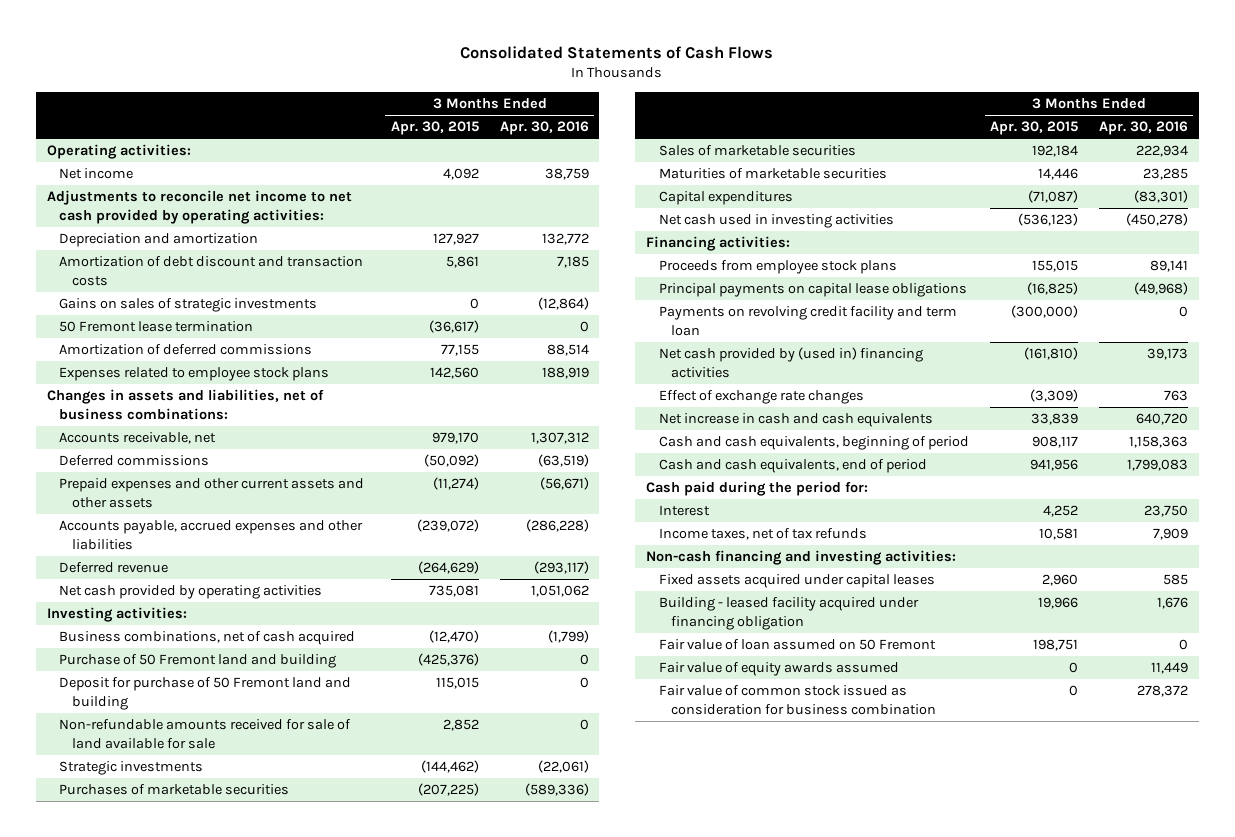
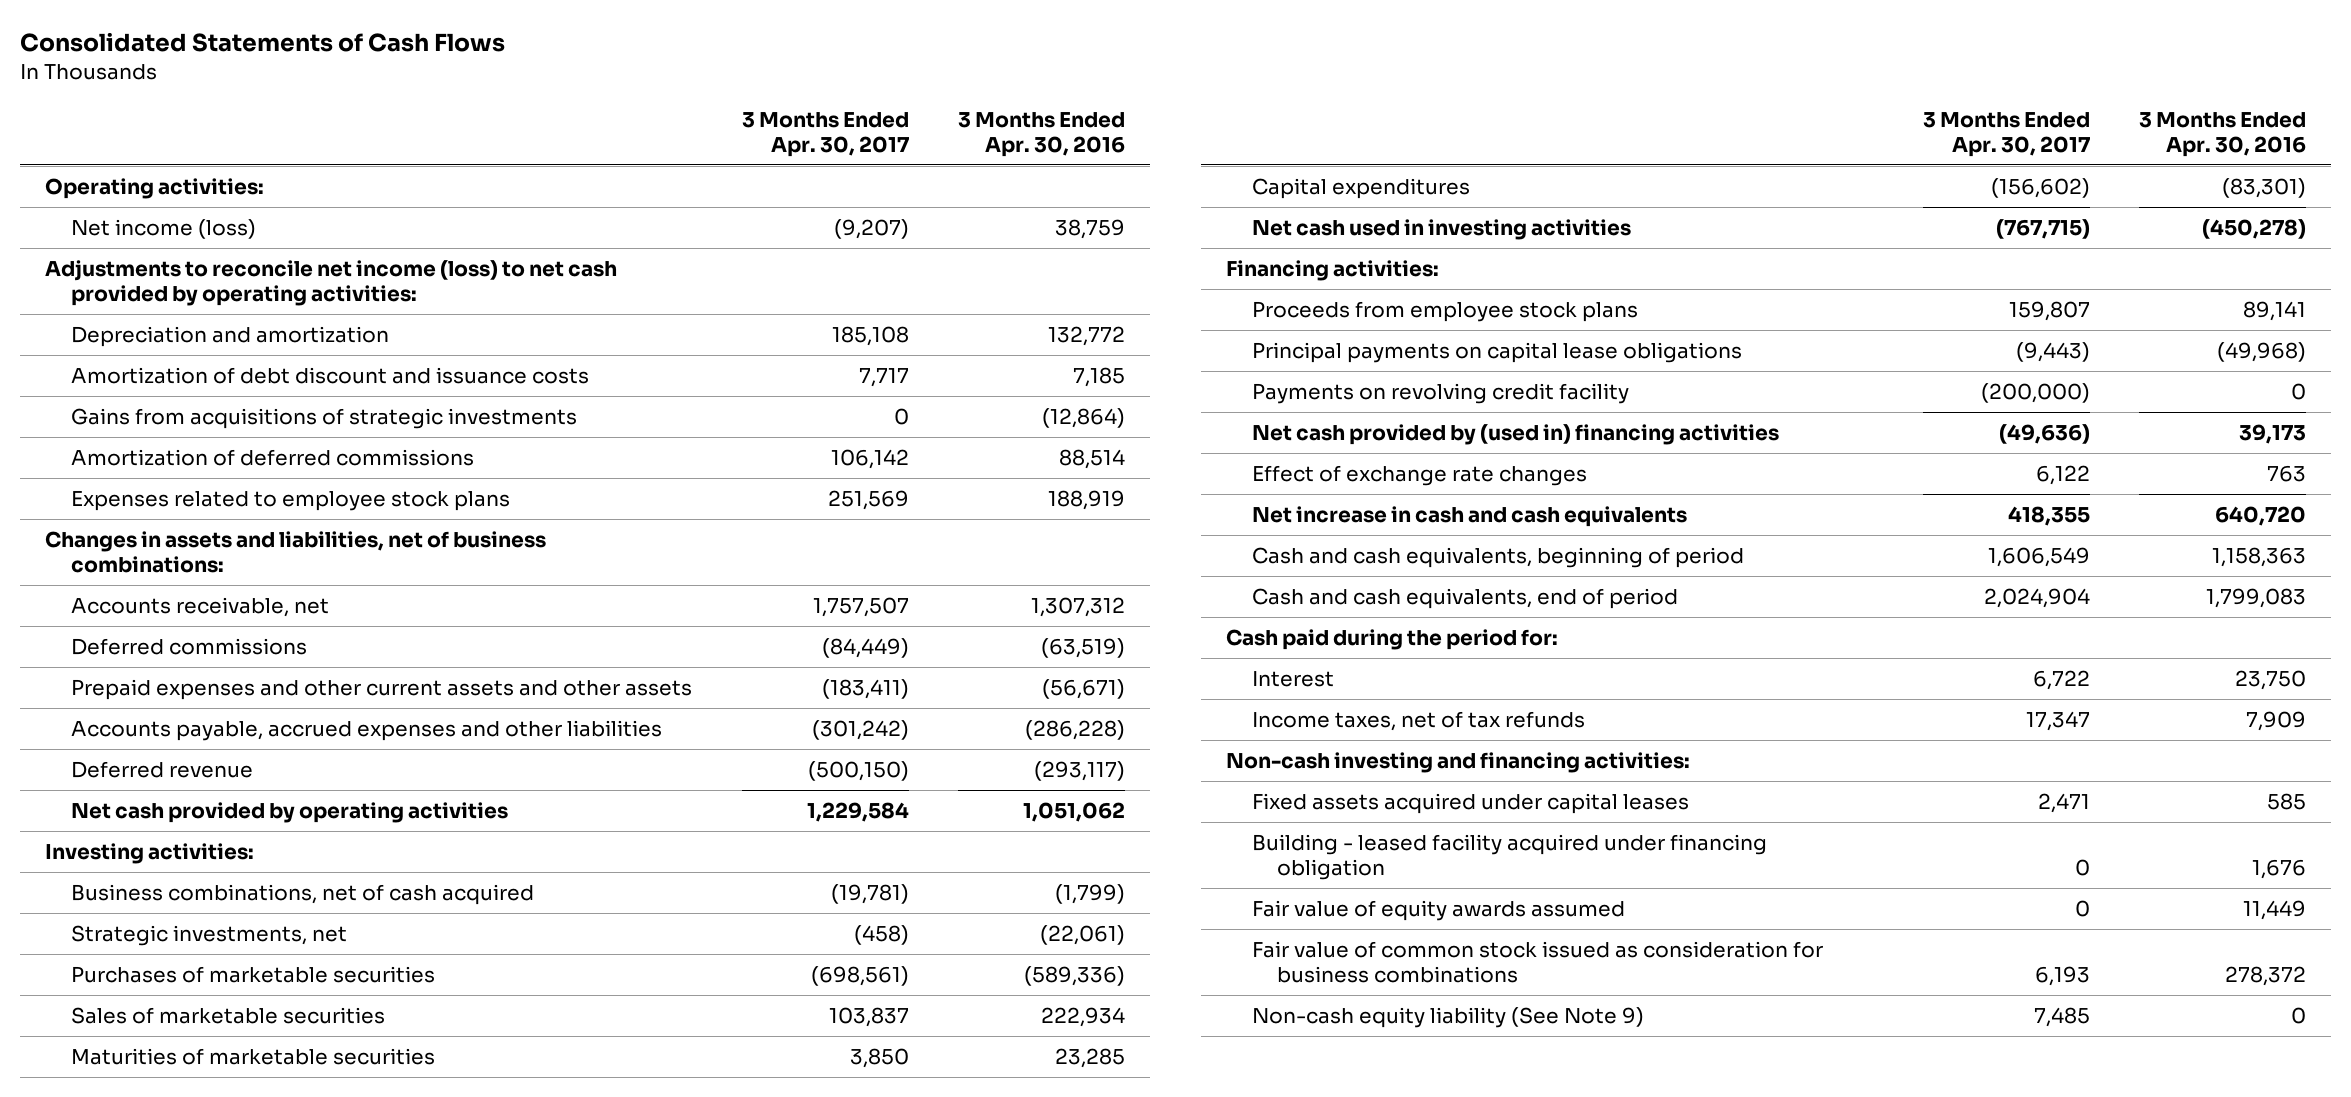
- | 3 Months Ended Apr. 30, 2015 | 3 Months Ended Apr. 30, 2016
+ | 3 Months Ended Apr. 30, 2017 | 3 Months Ended Apr. 30, 2016
- Net income | 4,092 | 38,759
- Adjustments to reconcile net income to net cash provided by operating activities:
+ Net income (loss) | (9,207) | 38,759
+ Adjustments to reconcile net income (loss) to net cash provided by operating activities:
- Amortization of debt discount and transaction costs | 5,861 | 7,185
- Gains on sales of strategic investments | 0 | (12,864)
- 50 Fremont lease termination | (36,617) | 0
+ Amortization of debt discount and issuance costs | 7,717 | 7,185
+ Gains from acquisitions of strategic investments | 0 | (12,864)
- Purchase of 50 Fremont land and building | (425,376) | 0
- Deposit for purchase of 50 Fremont land and building | 115,015 | 0
- Non-refundable amounts received for sale of land available for sale | 2,852 | 0
- Strategic investments | (144,462) | (22,061)
+ Strategic investments, net | (458) | (22,061)
- Payments on revolving credit facility and term loan | (300,000) | 0
+ Payments on revolving credit facility | (200,000) | 0
- Non-cash financing and investing activities:
+ Non-cash investing and financing activities:
- Fair value of loan assumed on 50 Fremont | 198,751 | 0
- Fair value of common stock issued as consideration for business combination | 0 | 278,372
+ Fair value of common stock issued as consideration for business combinations | 6,193 | 278,372
+ Non-cash equity liability (See Note 9) | 7,485 | 0

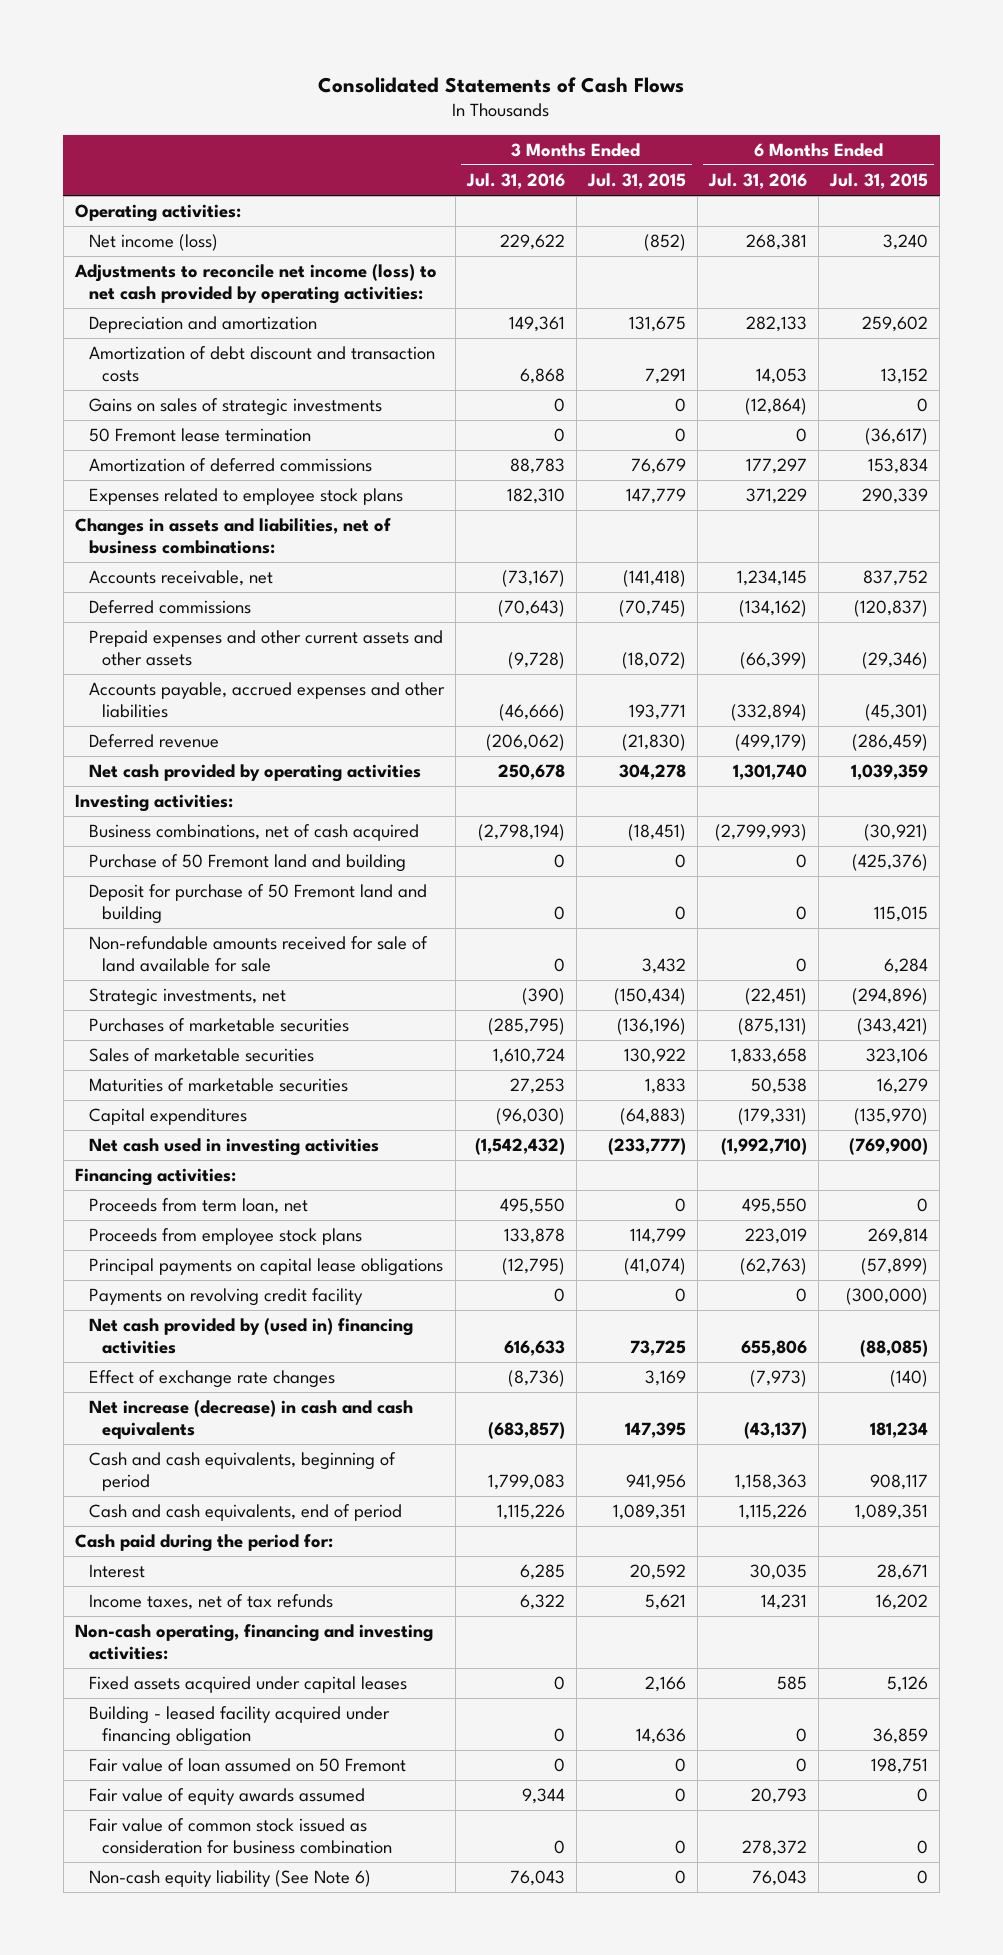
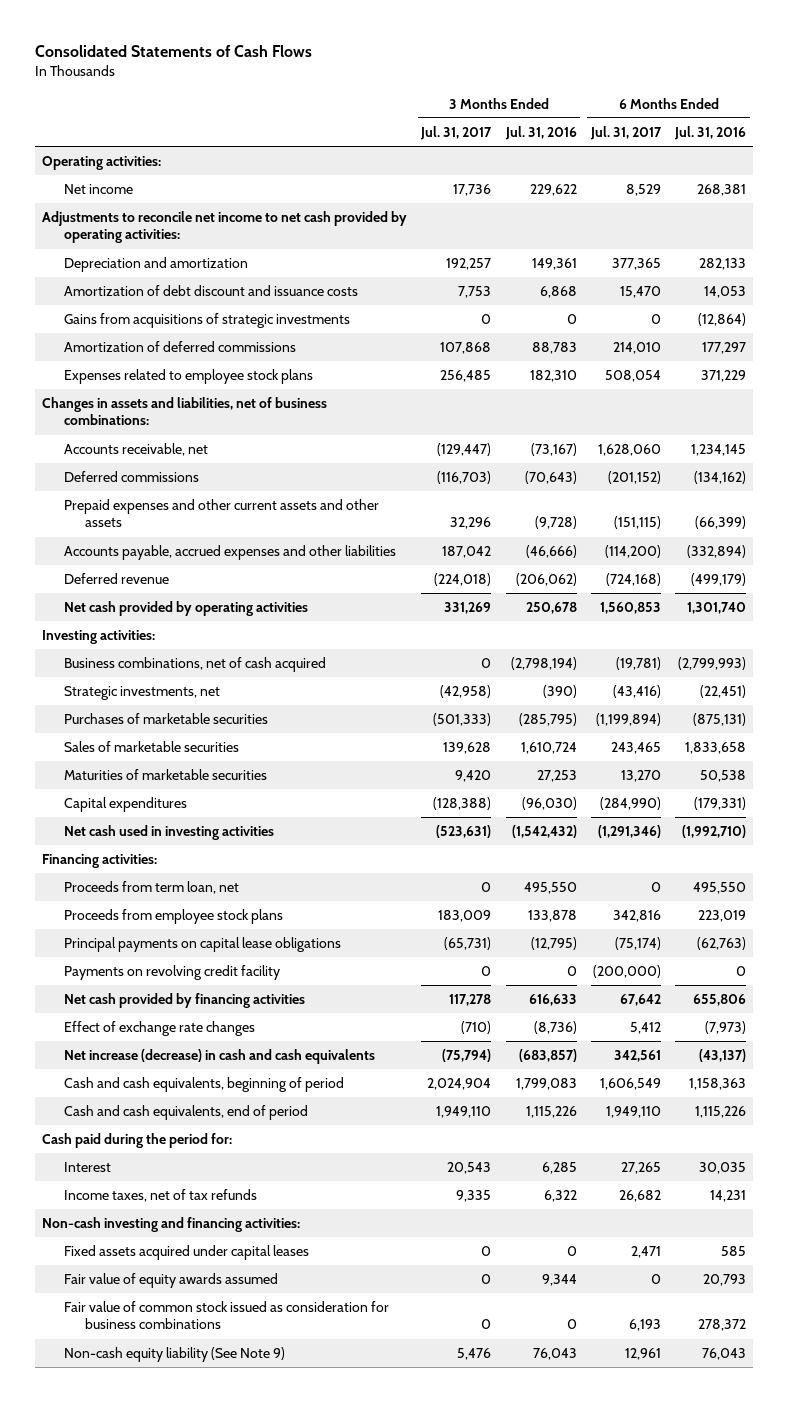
- | 3 Months Ended Jul. 31, 2016 | 3 Months Ended Jul. 31, 2015 | 6 Months Ended Jul. 31, 2016 | 6 Months Ended Jul. 31, 2015
+ | 3 Months Ended Jul. 31, 2017 | 3 Months Ended Jul. 31, 2016 | 6 Months Ended Jul. 31, 2017 | 6 Months Ended Jul. 31, 2016
- Net income (loss) | 229,622 | (852) | 268,381 | 3,240
- Adjustments to reconcile net income (loss) to net cash provided by operating activities:
+ Net income | 17,736 | 229,622 | 8,529 | 268,381
+ Adjustments to reconcile net income to net cash provided by operating activities:
- Amortization of debt discount and transaction costs | 6,868 | 7,291 | 14,053 | 13,152
- Gains on sales of strategic investments | 0 | 0 | (12,864) | 0
- 50 Fremont lease termination | 0 | 0 | 0 | (36,617)
+ Amortization of debt discount and issuance costs | 7,753 | 6,868 | 15,470 | 14,053
+ Gains from acquisitions of strategic investments | 0 | 0 | 0 | (12,864)
- Purchase of 50 Fremont land and building | 0 | 0 | 0 | (425,376)
- Deposit for purchase of 50 Fremont land and building | 0 | 0 | 0 | 115,015
- Non-refundable amounts received for sale of land available for sale | 0 | 3,432 | 0 | 6,284
- Net cash provided by (used in) financing activities | 616,633 | 73,725 | 655,806 | (88,085)
+ Net cash provided by financing activities | 117,278 | 616,633 | 67,642 | 655,806
- Non-cash operating, financing and investing activities:
+ Non-cash investing and financing activities:
- Building - leased facility acquired under financing obligation | 0 | 14,636 | 0 | 36,859
- Fair value of loan assumed on 50 Fremont | 0 | 0 | 0 | 198,751
- Fair value of common stock issued as consideration for business combination | 0 | 0 | 278,372 | 0
- Non-cash equity liability (See Note 6) | 76,043 | 0 | 76,043 | 0
+ Fair value of common stock issued as consideration for business combinations | 0 | 0 | 6,193 | 278,372
+ Non-cash equity liability (See Note 9) | 5,476 | 76,043 | 12,961 | 76,043

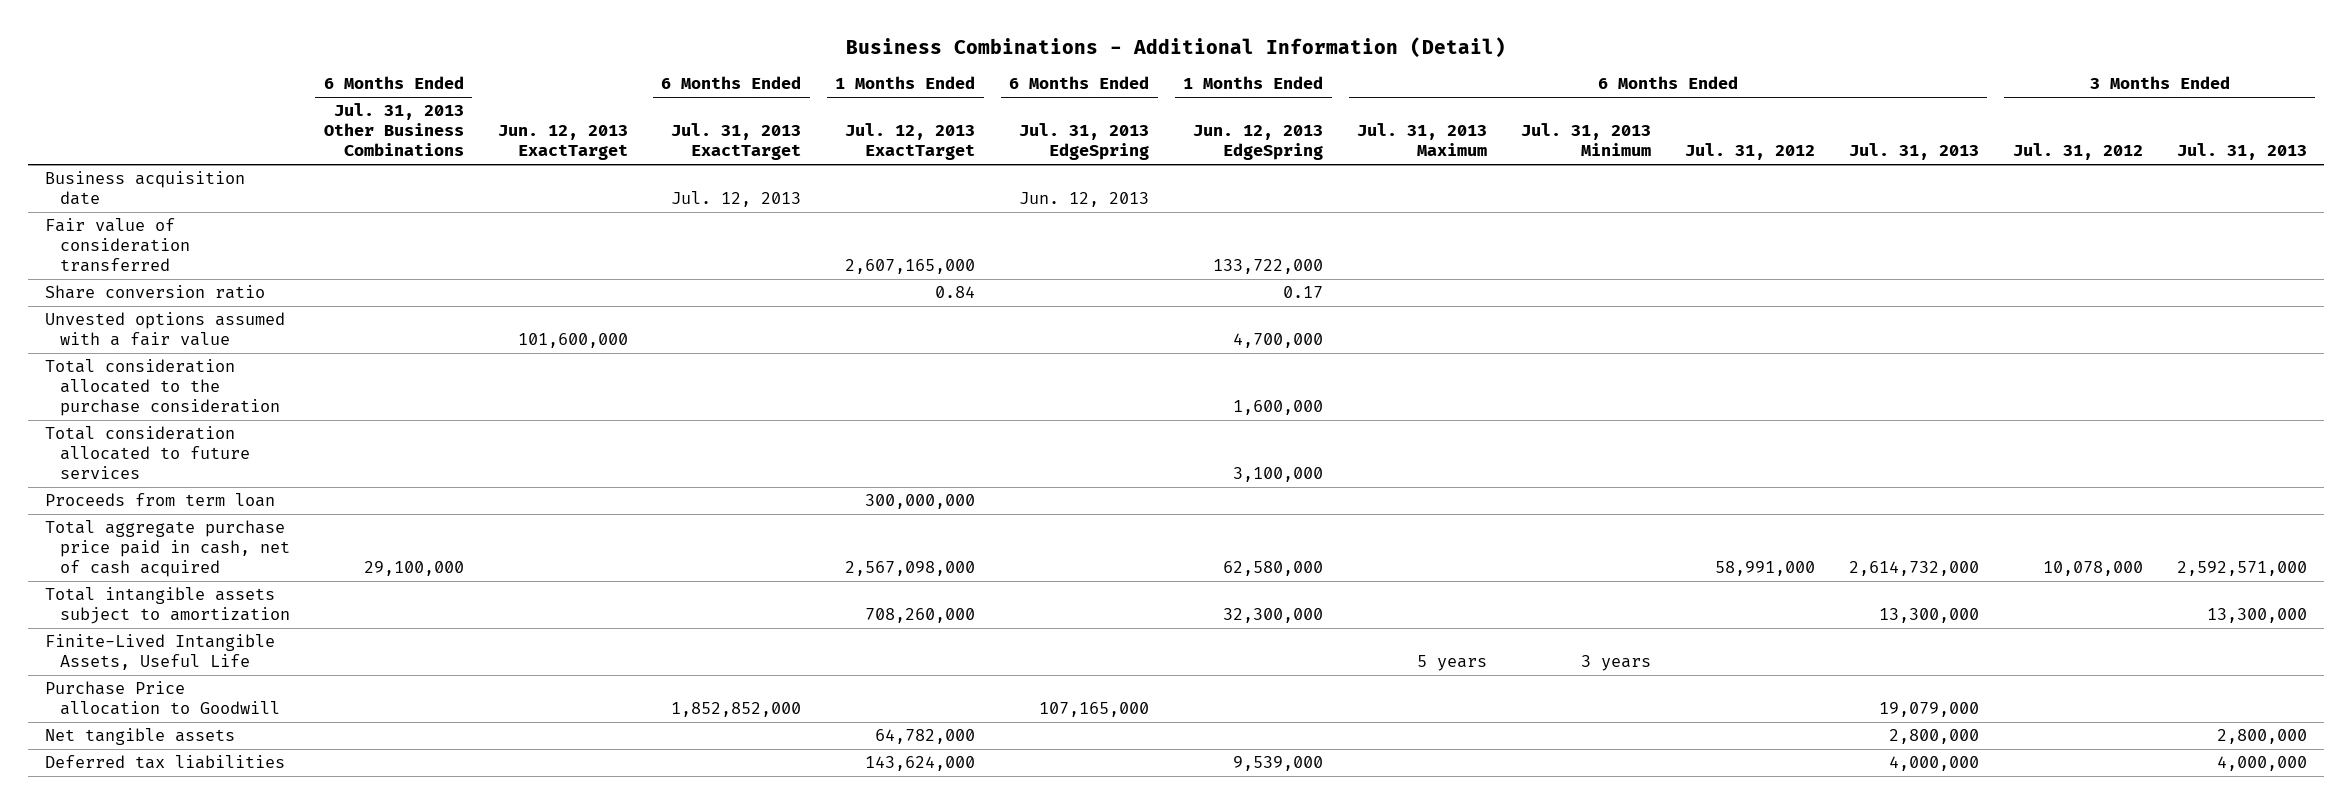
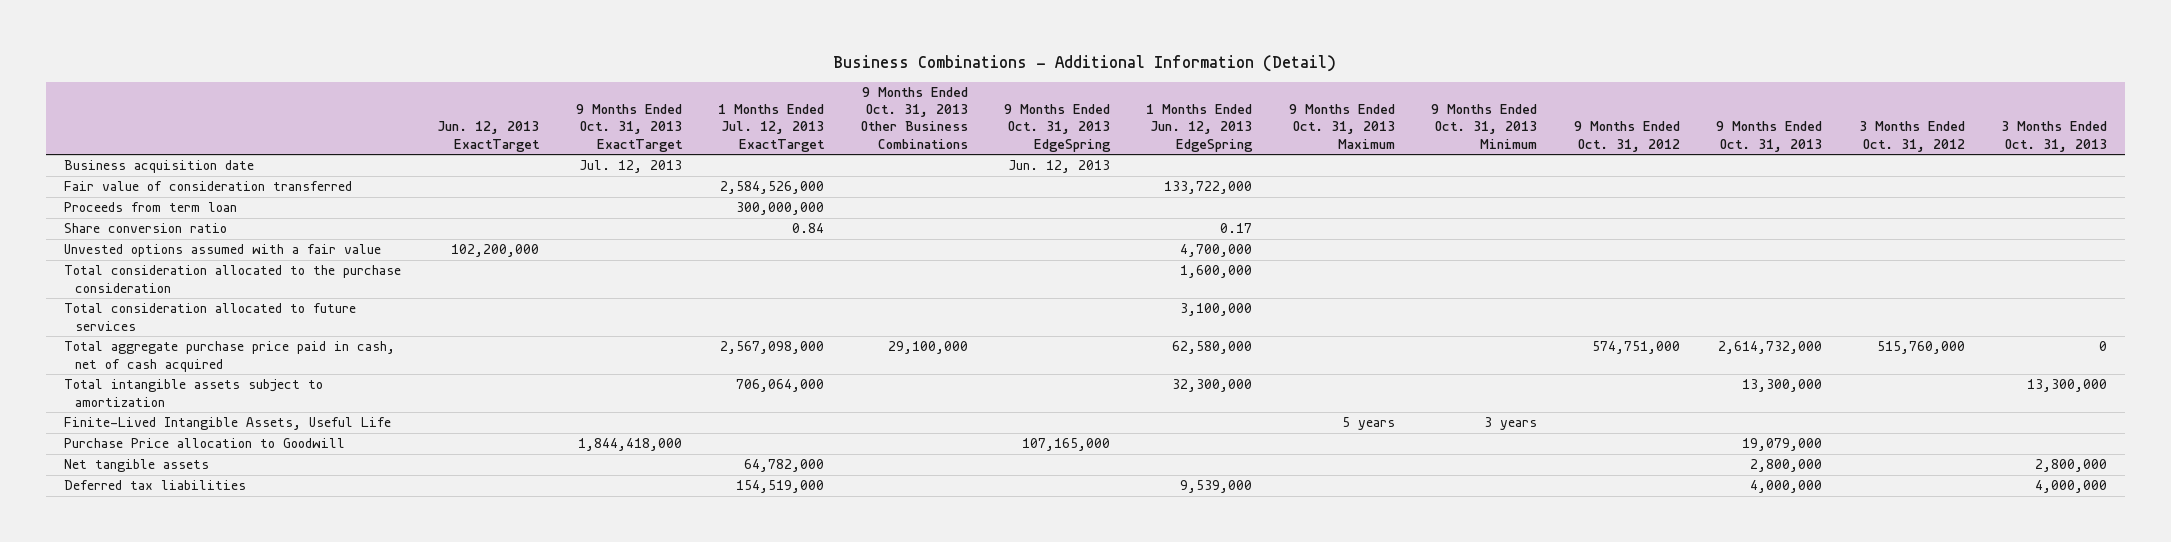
- | 6 Months Ended Jul. 31, 2013 Other Business Combinations | Jun. 12, 2013 ExactTarget | 6 Months Ended Jul. 31, 2013 ExactTarget | 1 Months Ended Jul. 12, 2013 ExactTarget | 6 Months Ended Jul. 31, 2013 EdgeSpring | 1 Months Ended Jun. 12, 2013 EdgeSpring | 6 Months Ended Jul. 31, 2013 Maximum | 6 Months Ended Jul. 31, 2013 Minimum | 6 Months Ended Jul. 31, 2012 | 6 Months Ended Jul. 31, 2013 | 3 Months Ended Jul. 31, 2012 | 3 Months Ended Jul. 31, 2013
+ | Jun. 12, 2013 ExactTarget | 9 Months Ended Oct. 31, 2013 ExactTarget | 1 Months Ended Jul. 12, 2013 ExactTarget | 9 Months Ended Oct. 31, 2013 Other Business Combinations | 9 Months Ended Oct. 31, 2013 EdgeSpring | 1 Months Ended Jun. 12, 2013 EdgeSpring | 9 Months Ended Oct. 31, 2013 Maximum | 9 Months Ended Oct. 31, 2013 Minimum | 9 Months Ended Oct. 31, 2012 | 9 Months Ended Oct. 31, 2013 | 3 Months Ended Oct. 31, 2012 | 3 Months Ended Oct. 31, 2013
- Fair value of consideration transferred | | | | 2,607,165,000 | | 133,722,000 | | | | | |
+ Fair value of consideration transferred | | | 2,584,526,000 | | | 133,722,000 | | | | | |
moved up: Proceeds from term loan | | | 300,000,000 | | | | | | | | |
- Unvested options assumed with a fair value | | 101,600,000 | | | | 4,700,000 | | | | | |
+ Unvested options assumed with a fair value | 102,200,000 | | | | | 4,700,000 | | | | | |
- Total intangible assets subject to amortization | | | | 708,260,000 | | 32,300,000 | | | | 13,300,000 | | 13,300,000
+ Total intangible assets subject to amortization | | | 706,064,000 | | | 32,300,000 | | | | 13,300,000 | | 13,300,000
- Deferred tax liabilities | | | | 143,624,000 | | 9,539,000 | | | | 4,000,000 | | 4,000,000
+ Deferred tax liabilities | | | 154,519,000 | | | 9,539,000 | | | | 4,000,000 | | 4,000,000

